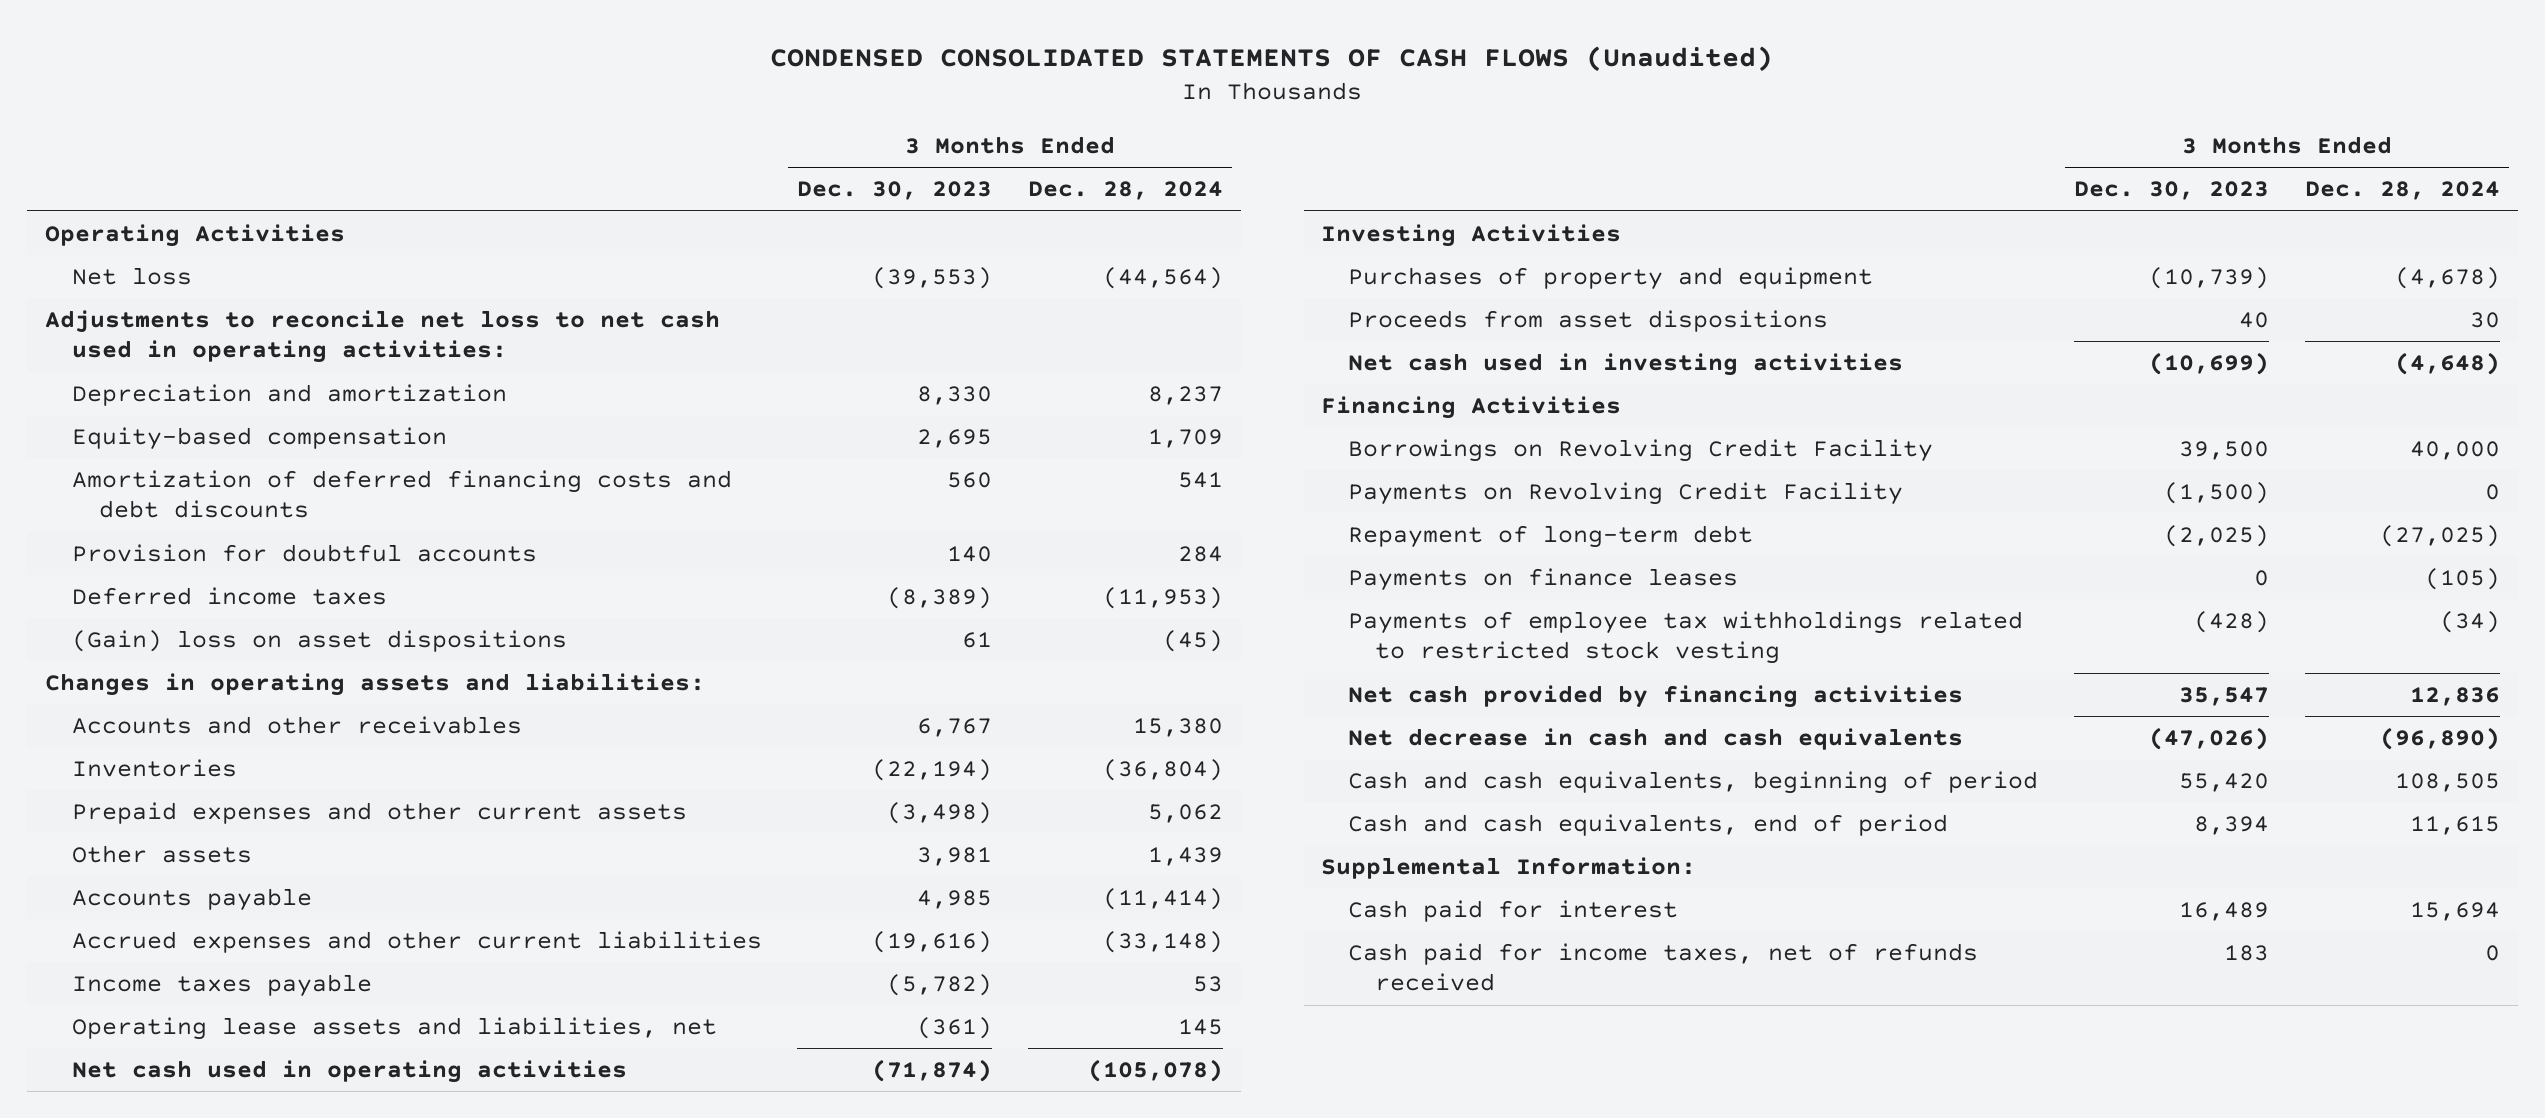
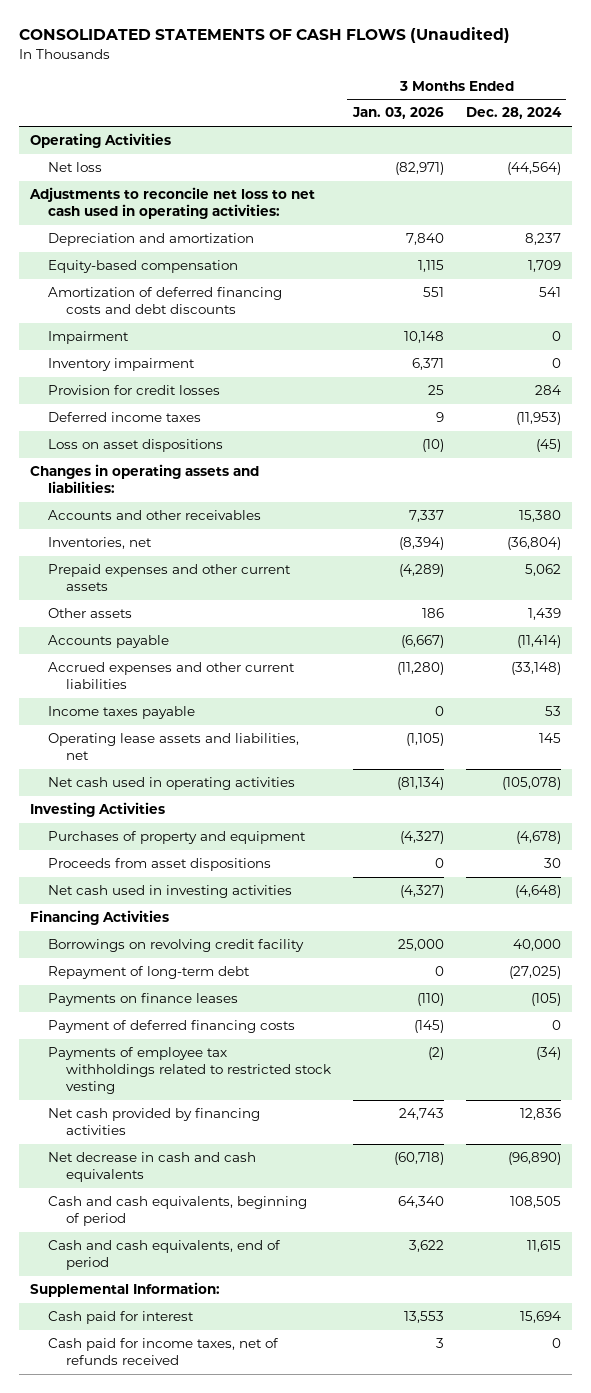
- CONDENSED CONSOLIDATED STATEMENTS OF CASH FLOWS (Unaudited)
+ CONSOLIDATED STATEMENTS OF CASH FLOWS (Unaudited)
- | 3 Months Ended Dec. 30, 2023 | 3 Months Ended Dec. 28, 2024
+ | 3 Months Ended Jan. 03, 2026 | 3 Months Ended Dec. 28, 2024
- Provision for doubtful accounts | 140 | 284
+ Impairment | 10,148 | 0
+ Inventory impairment | 6,371 | 0
+ Provision for credit losses | 25 | 284
- (Gain) loss on asset dispositions | 61 | (45)
+ Loss on asset dispositions | (10) | (45)
- Inventories | (22,194) | (36,804)
+ Inventories, net | (8,394) | (36,804)
- Borrowings on Revolving Credit Facility | 39,500 | 40,000
- Payments on Revolving Credit Facility | (1,500) | 0
+ Borrowings on revolving credit facility | 25,000 | 40,000
+ Payment of deferred financing costs | (145) | 0

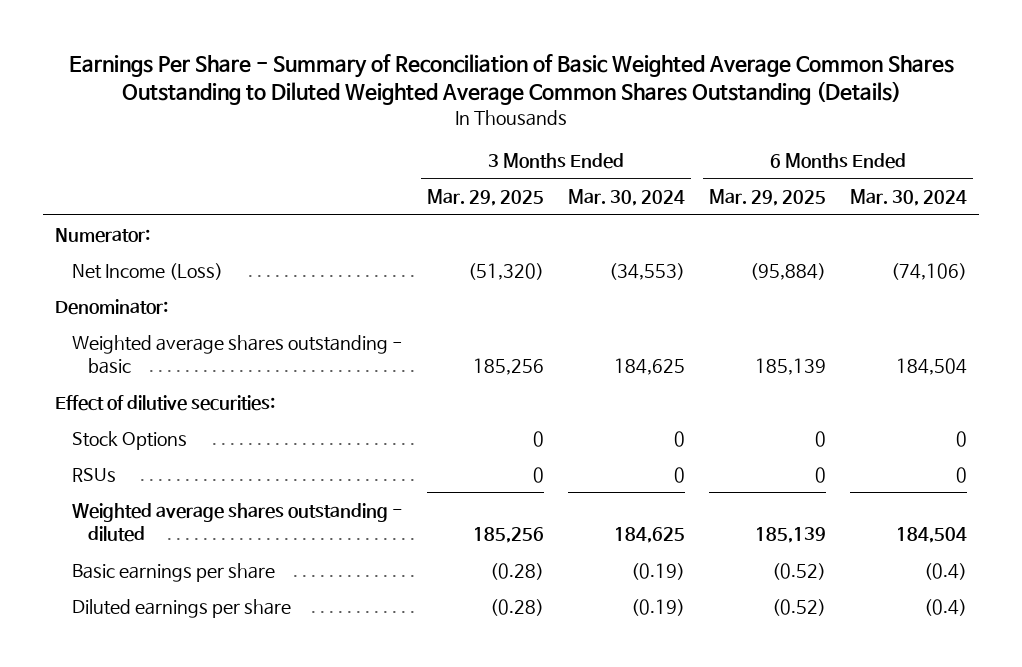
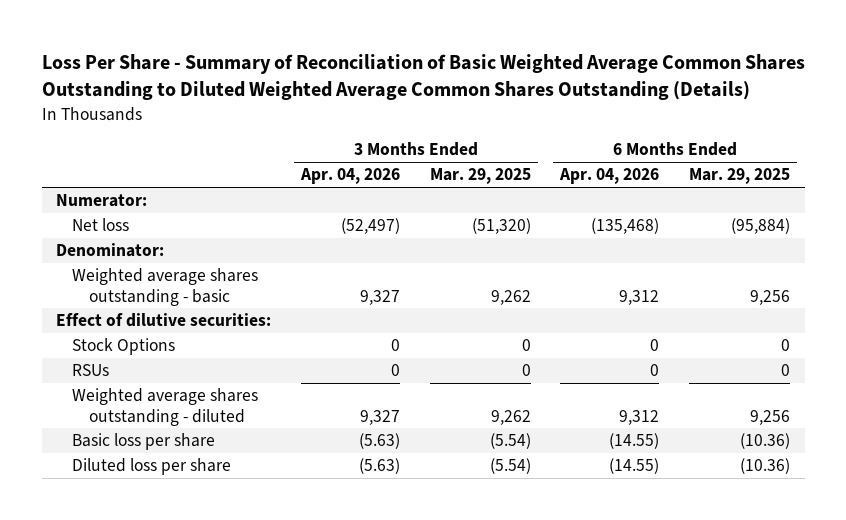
- Earnings Per Share - Summary of Reconciliation of Basic Weighted Average Common Shares Outstanding to Diluted Weighted Average Common Shares Outstanding (Details)
+ Loss Per Share - Summary of Reconciliation of Basic Weighted Average Common Shares Outstanding to Diluted Weighted Average Common Shares Outstanding (Details)
- | 3 Months Ended Mar. 29, 2025 | 3 Months Ended Mar. 30, 2024 | 6 Months Ended Mar. 29, 2025 | 6 Months Ended Mar. 30, 2024
+ | 3 Months Ended Apr. 04, 2026 | 3 Months Ended Mar. 29, 2025 | 6 Months Ended Apr. 04, 2026 | 6 Months Ended Mar. 29, 2025
- Net Income (Loss) | (51,320) | (34,553) | (95,884) | (74,106)
+ Net loss | (52,497) | (51,320) | (135,468) | (95,884)
- Weighted average shares outstanding - basic | 185,256 | 184,625 | 185,139 | 184,504
+ Weighted average shares outstanding - basic | 9,327 | 9,262 | 9,312 | 9,256
- Weighted average shares outstanding - diluted | 185,256 | 184,625 | 185,139 | 184,504
- Basic earnings per share | (0.28) | (0.19) | (0.52) | (0.4)
- Diluted earnings per share | (0.28) | (0.19) | (0.52) | (0.4)
+ Weighted average shares outstanding - diluted | 9,327 | 9,262 | 9,312 | 9,256
+ Basic loss per share | (5.63) | (5.54) | (14.55) | (10.36)
+ Diluted loss per share | (5.63) | (5.54) | (14.55) | (10.36)

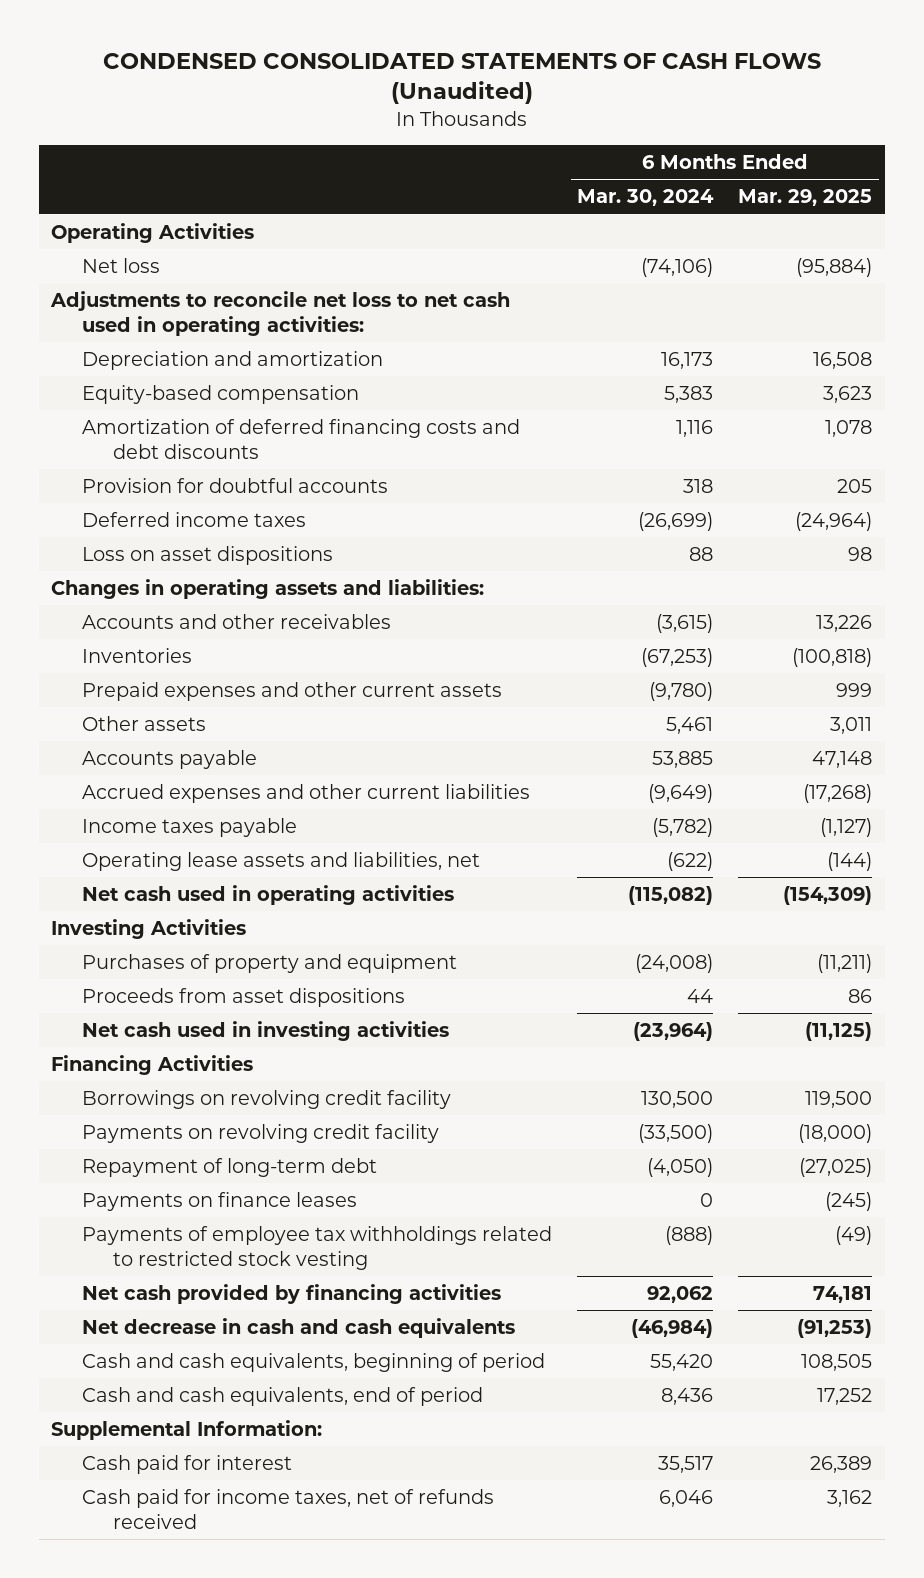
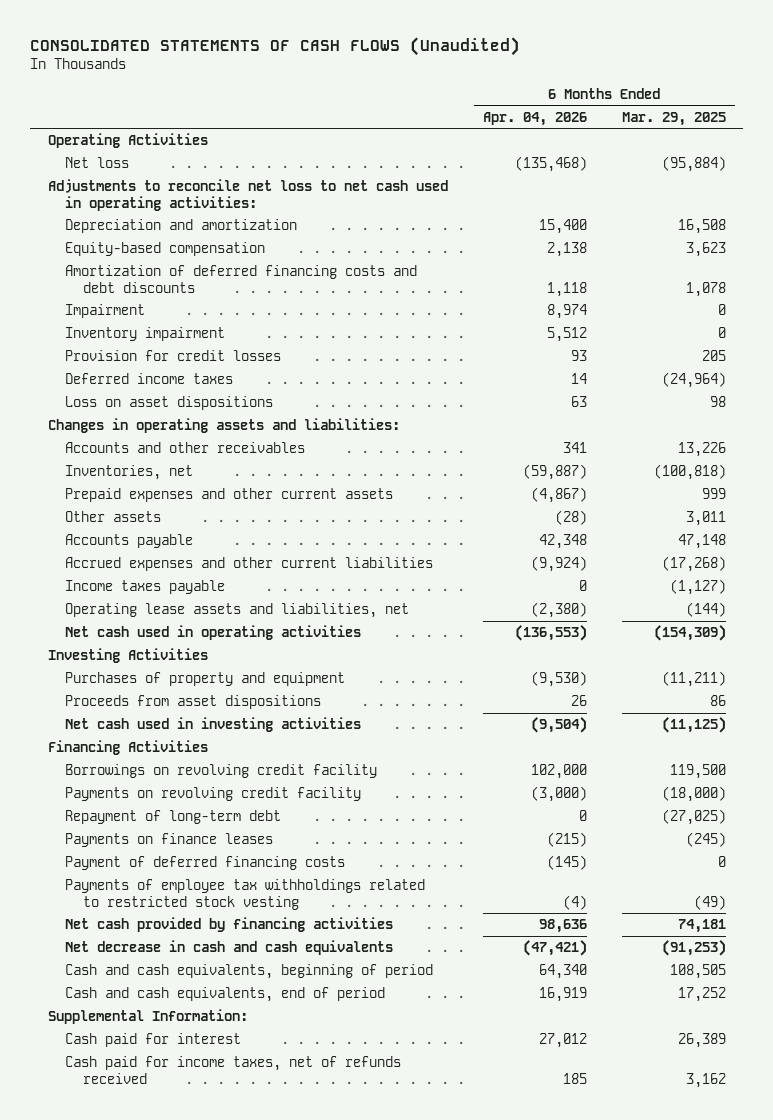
- CONDENSED CONSOLIDATED STATEMENTS OF CASH FLOWS (Unaudited)
+ CONSOLIDATED STATEMENTS OF CASH FLOWS (Unaudited)
- | 6 Months Ended Mar. 30, 2024 | 6 Months Ended Mar. 29, 2025
+ | 6 Months Ended Apr. 04, 2026 | 6 Months Ended Mar. 29, 2025
- Provision for doubtful accounts | 318 | 205
+ Impairment | 8,974 | 0
+ Inventory impairment | 5,512 | 0
+ Provision for credit losses | 93 | 205
- Inventories | (67,253) | (100,818)
+ Inventories, net | (59,887) | (100,818)
+ Payment of deferred financing costs | (145) | 0

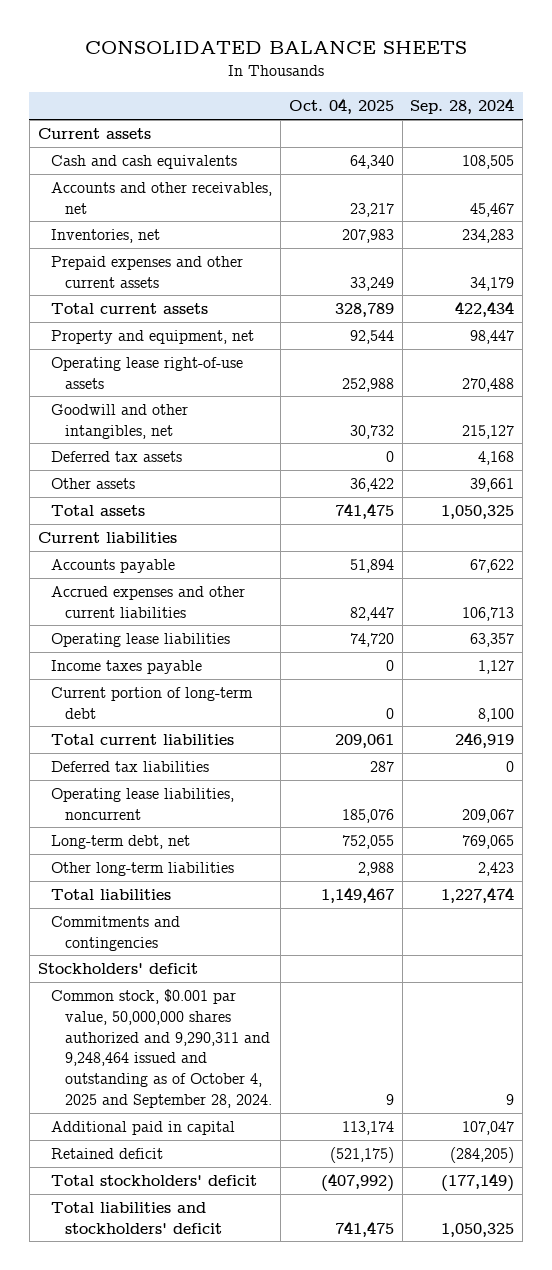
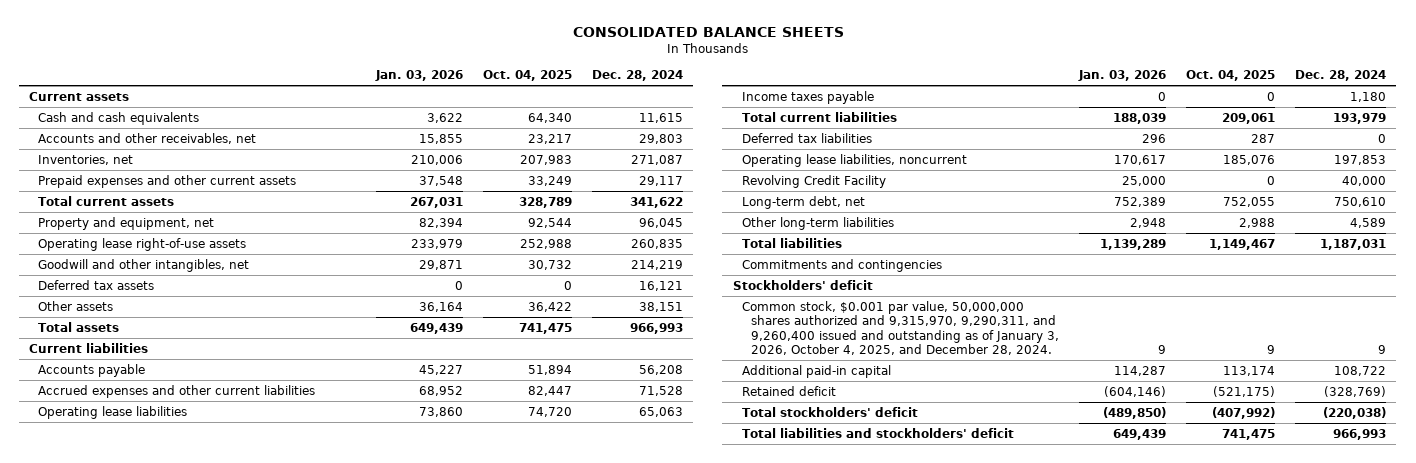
- | Oct. 04, 2025 | Sep. 28, 2024
+ | Jan. 03, 2026 | Oct. 04, 2025 | Dec. 28, 2024
- Current portion of long-term debt | 0 | 8,100
+ Revolving Credit Facility | 25,000 | 0 | 40,000
- Common stock, $0.001 par value, 50,000,000 shares authorized and 9,290,311 and 9,248,464 issued and outstanding as of October 4, 2025 and September 28, 2024. | 9 | 9
- Additional paid in capital | 113,174 | 107,047
+ Common stock, $0.001 par value, 50,000,000 shares authorized and 9,315,970, 9,290,311, and 9,260,400 issued and outstanding as of January 3, 2026, October 4, 2025, and December 28, 2024. | 9 | 9 | 9
+ Additional paid-in capital | 114,287 | 113,174 | 108,722

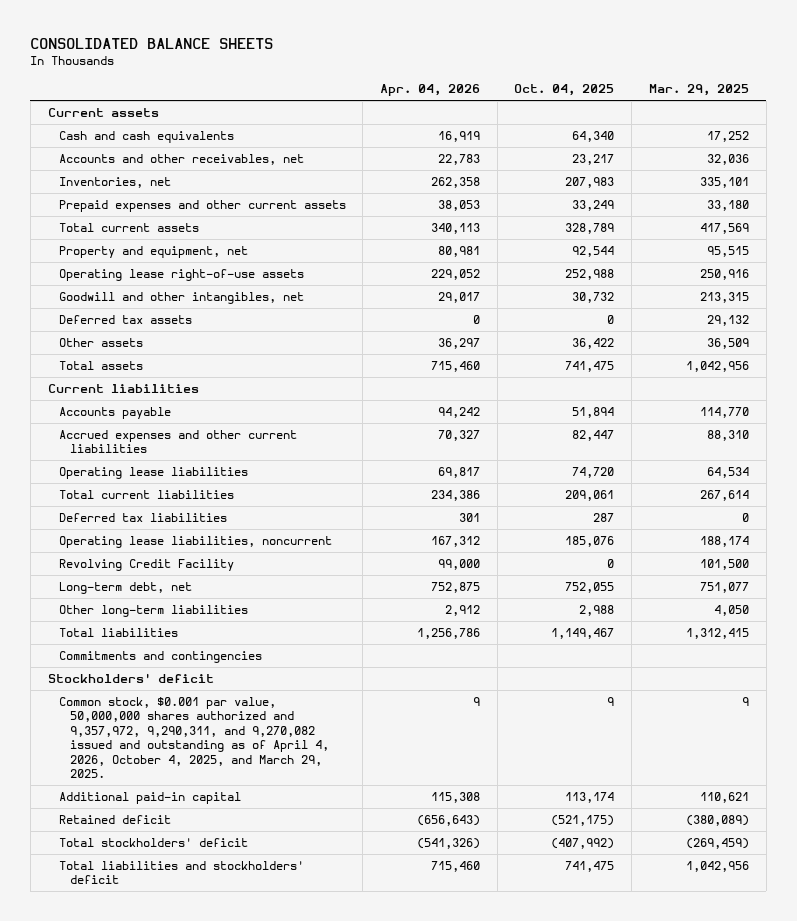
- | Jan. 03, 2026 | Oct. 04, 2025 | Dec. 28, 2024
+ | Apr. 04, 2026 | Oct. 04, 2025 | Mar. 29, 2025
- Income taxes payable | 0 | 0 | 1,180
- Common stock, $0.001 par value, 50,000,000 shares authorized and 9,315,970, 9,290,311, and 9,260,400 issued and outstanding as of January 3, 2026, October 4, 2025, and December 28, 2024. | 9 | 9 | 9
+ Common stock, $0.001 par value, 50,000,000 shares authorized and 9,357,972, 9,290,311, and 9,270,082 issued and outstanding as of April 4, 2026, October 4, 2025, and March 29, 2025. | 9 | 9 | 9

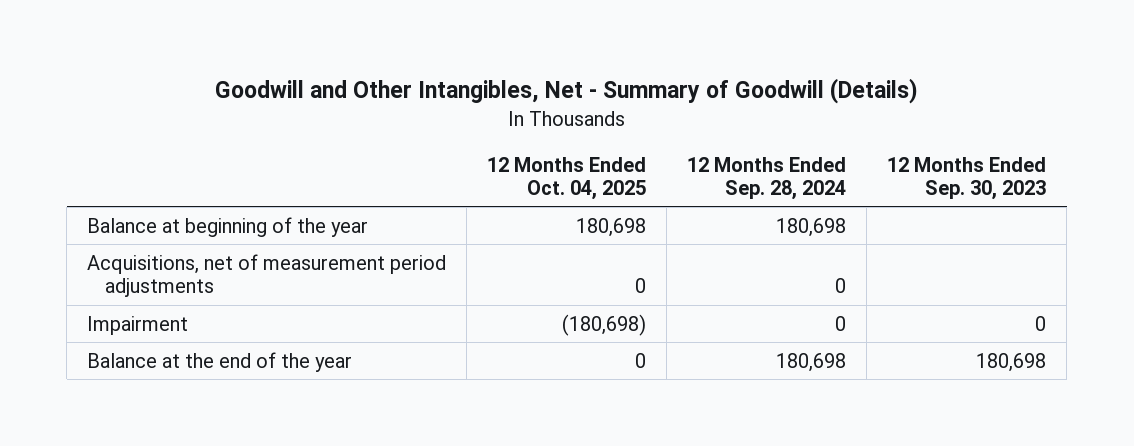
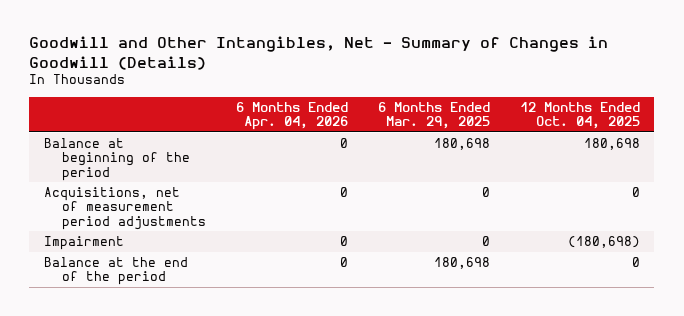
- Goodwill and Other Intangibles, Net - Summary of Goodwill (Details)
+ Goodwill and Other Intangibles, Net - Summary of Changes in Goodwill (Details)
- | 12 Months Ended Oct. 04, 2025 | 12 Months Ended Sep. 28, 2024 | 12 Months Ended Sep. 30, 2023
+ | 6 Months Ended Apr. 04, 2026 | 6 Months Ended Mar. 29, 2025 | 12 Months Ended Oct. 04, 2025
- Balance at beginning of the year | 180,698 | 180,698 |
+ Balance at beginning of the period | 0 | 180,698 | 180,698
- Balance at the end of the year | 0 | 180,698 | 180,698
+ Balance at the end of the period | 0 | 180,698 | 0

